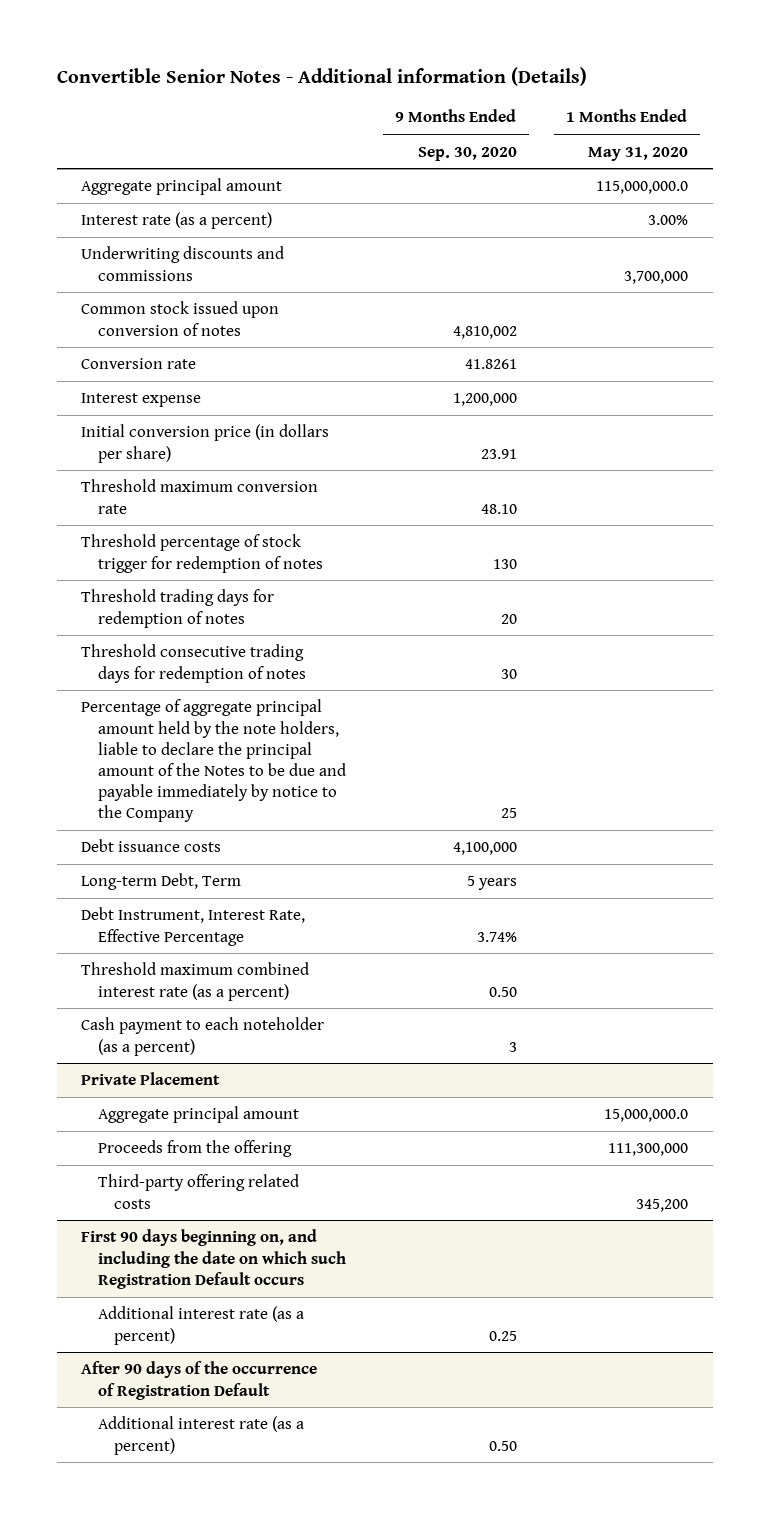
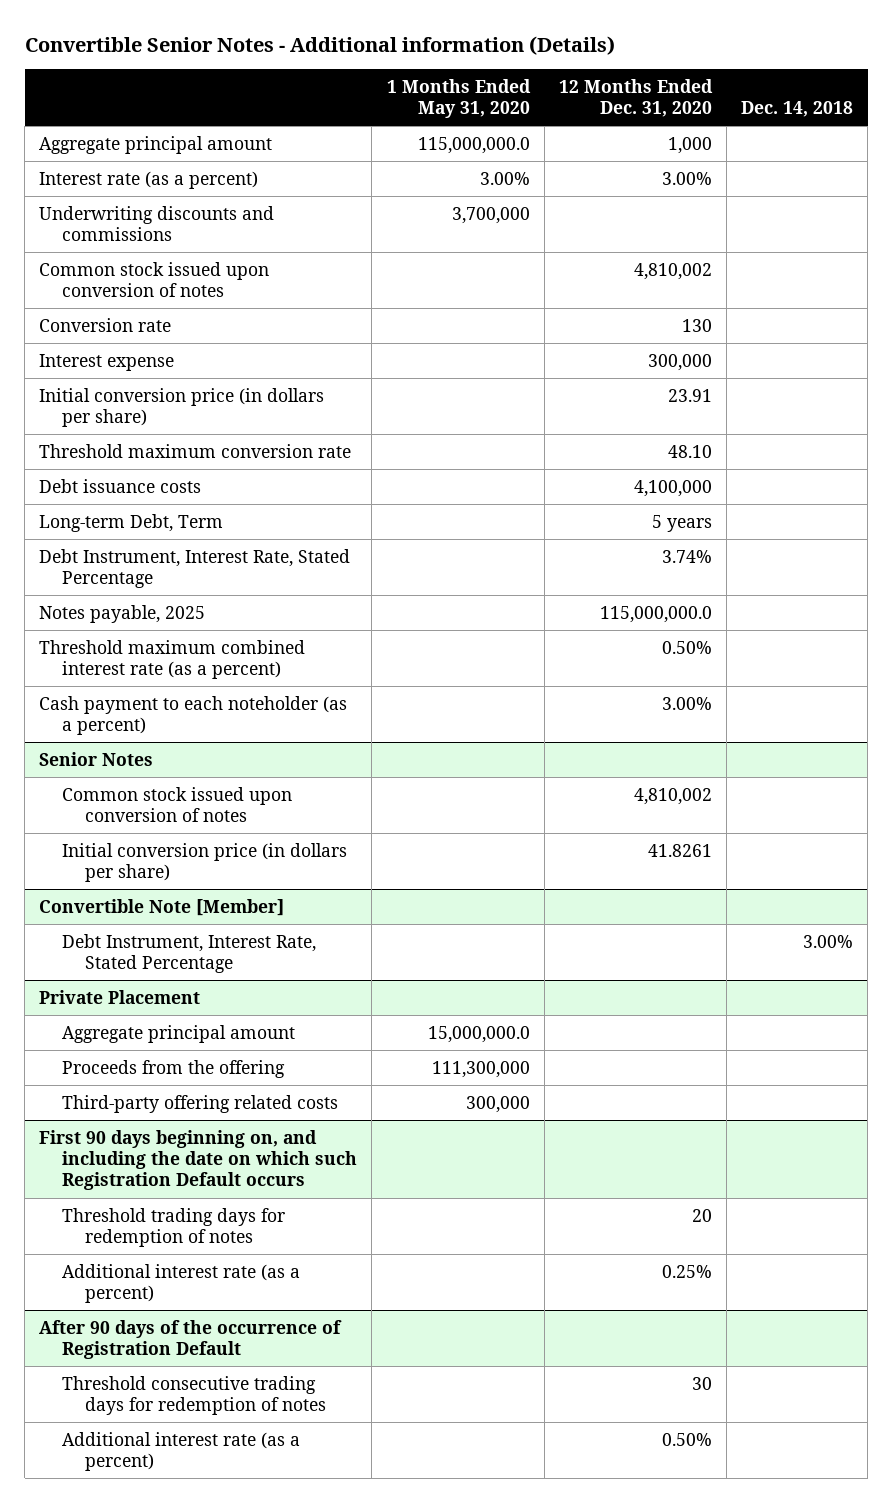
- | 9 Months Ended Sep. 30, 2020 | 1 Months Ended May 31, 2020
+ | 1 Months Ended May 31, 2020 | 12 Months Ended Dec. 31, 2020 | Dec. 14, 2018
- Threshold percentage of stock trigger for redemption of notes | 130 |
- Threshold trading days for redemption of notes | 20 |
- Threshold consecutive trading days for redemption of notes | 30 |
- Percentage of aggregate principal amount held by the note holders, liable to declare the principal amount of the Notes to be due and payable immediately by notice to the Company | 25 |
- Debt Instrument, Interest Rate, Effective Percentage | 3.74% |
+ Debt Instrument, Interest Rate, Stated Percentage | | 3.74% |
+ Notes payable, 2025 | | 115,000,000.0 |
+ Senior Notes
+ Common stock issued upon conversion of notes | | 4,810,002 |
+ Initial conversion price (in dollars per share) | | 41.8261 |
+ Convertible Note [Member]
+ Debt Instrument, Interest Rate, Stated Percentage | | | 3.00%
@ Private Placement
- Third-party offering related costs | | 345,200
+ Third-party offering related costs | 300,000 | |
@ First 90 days beginning on, and including the date on which such Registration Default occurs
+ Threshold trading days for redemption of notes | | 20 |
@ After 90 days of the occurrence of Registration Default
+ Threshold consecutive trading days for redemption of notes | | 30 |

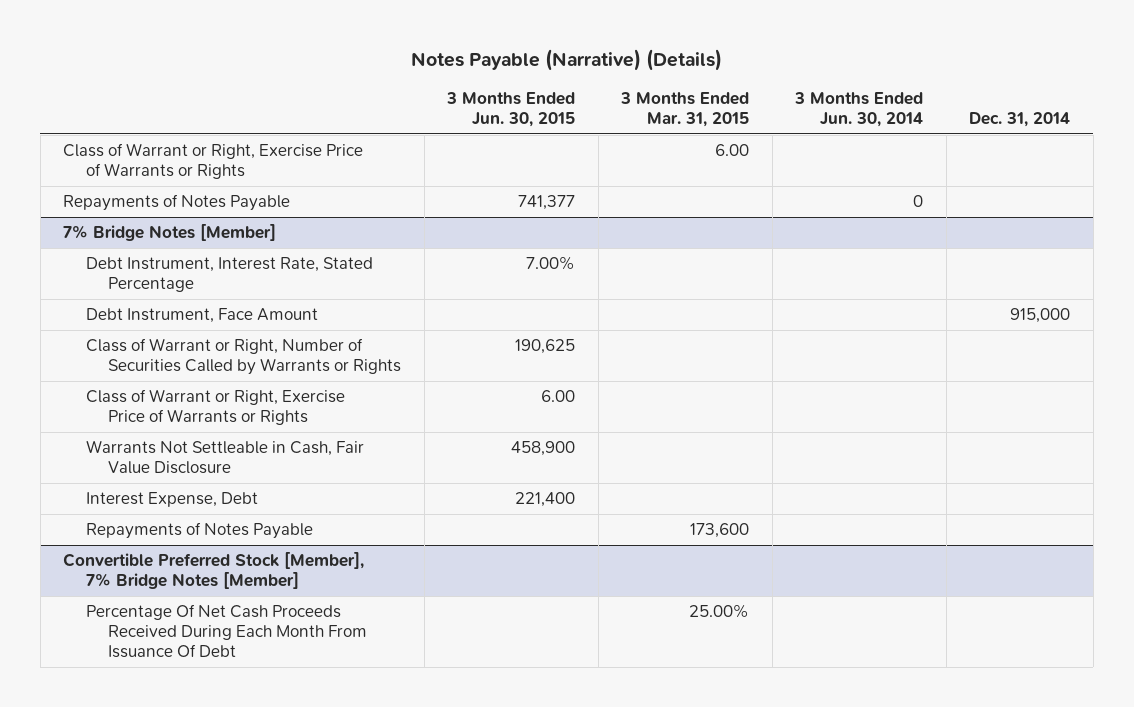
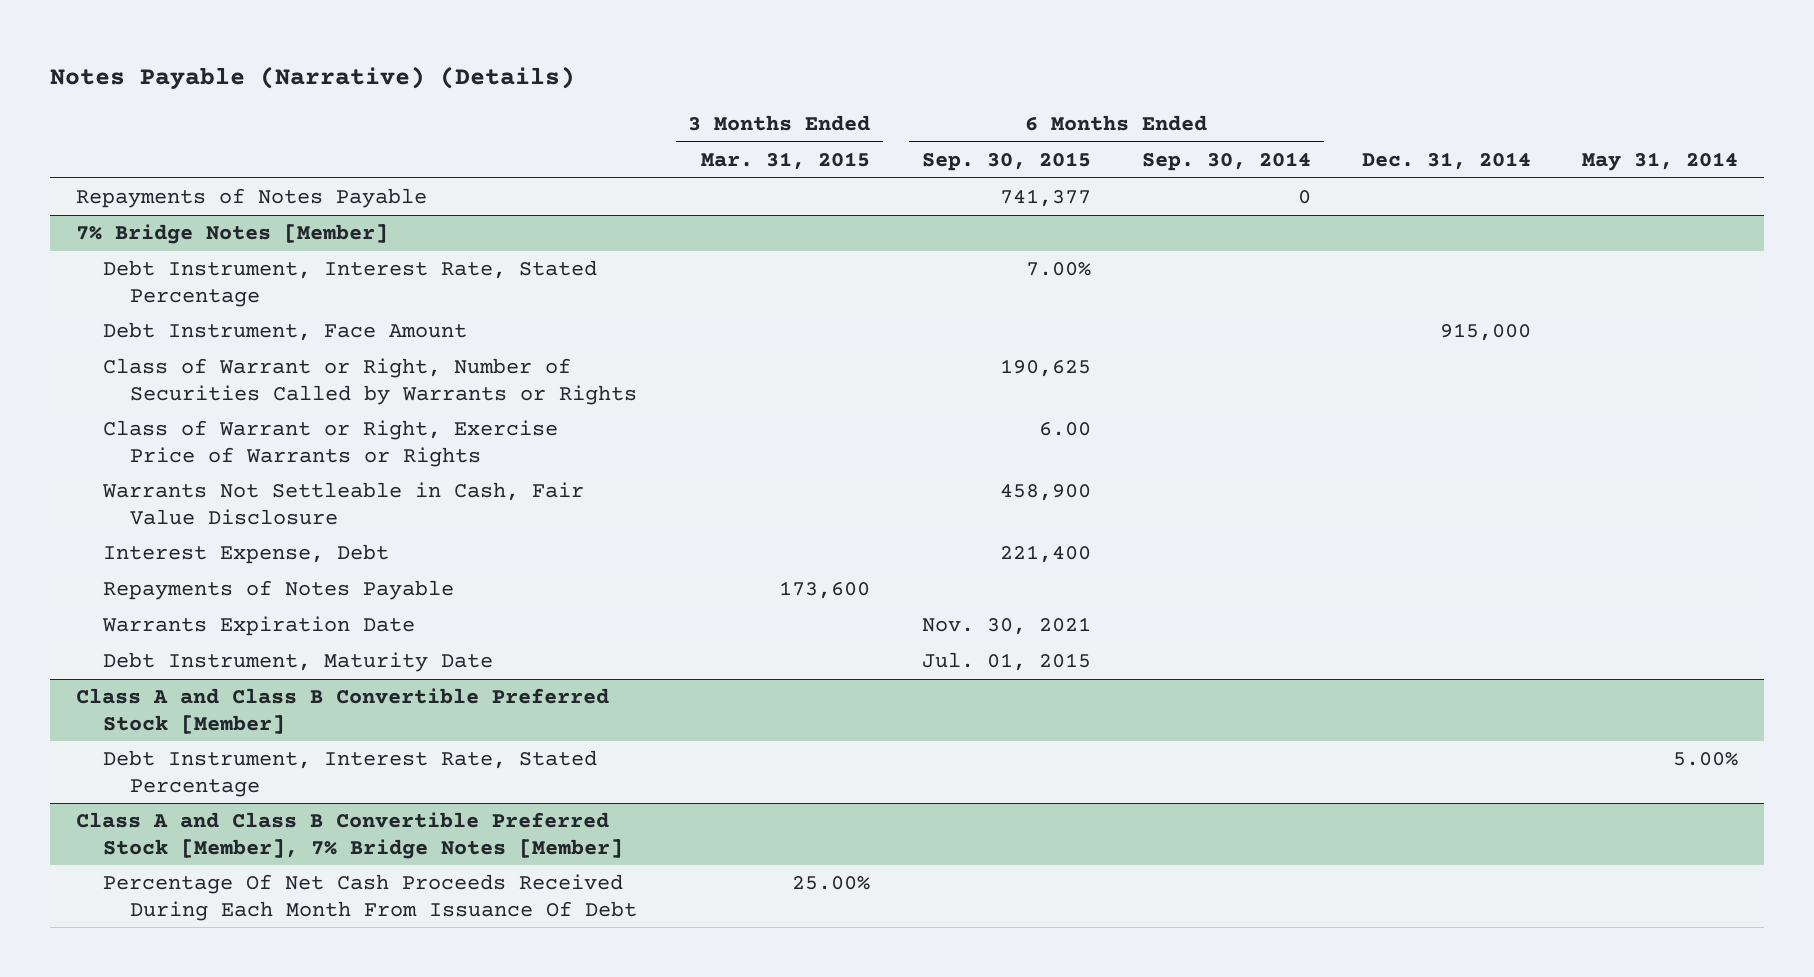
- | 3 Months Ended Jun. 30, 2015 | 3 Months Ended Mar. 31, 2015 | 3 Months Ended Jun. 30, 2014 | Dec. 31, 2014
+ | 3 Months Ended Mar. 31, 2015 | 6 Months Ended Sep. 30, 2015 | 6 Months Ended Sep. 30, 2014 | Dec. 31, 2014 | May 31, 2014
- Class of Warrant or Right, Exercise Price of Warrants or Rights | | 6.00 | |
- Convertible Preferred Stock [Member], 7% Bridge Notes [Member]
@ 7% Bridge Notes [Member]
+ Warrants Expiration Date | | Nov. 30, 2021 | | |
+ Debt Instrument, Maturity Date | | Jul. 01, 2015 | | |
+ Class A and Class B Convertible Preferred Stock [Member]
+ Debt Instrument, Interest Rate, Stated Percentage | | | | | 5.00%
+ Class A and Class B Convertible Preferred Stock [Member], 7% Bridge Notes [Member]

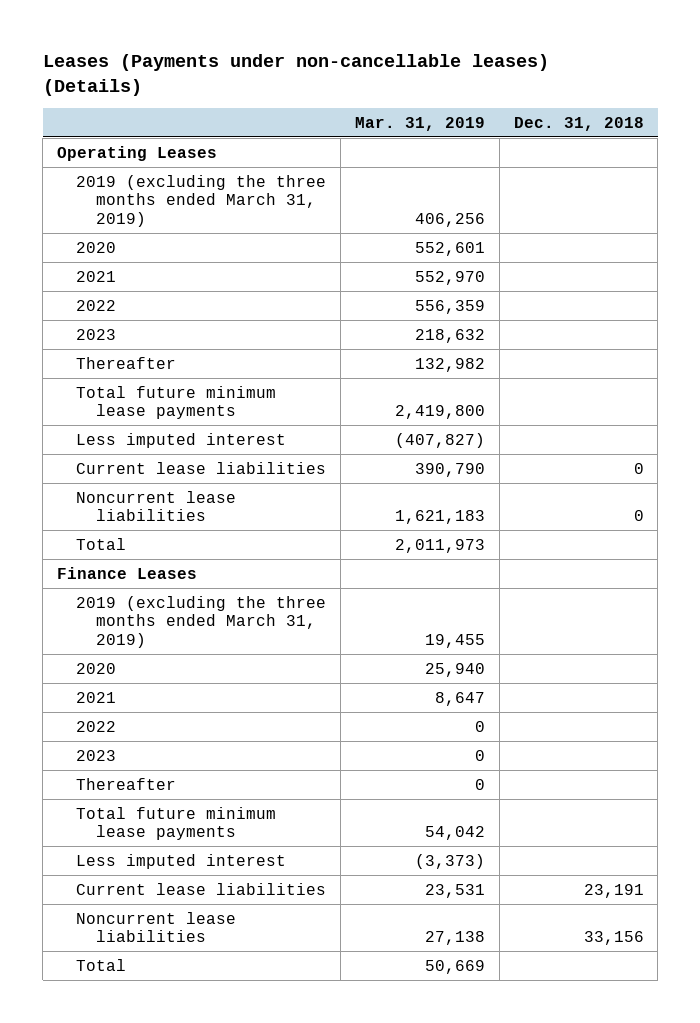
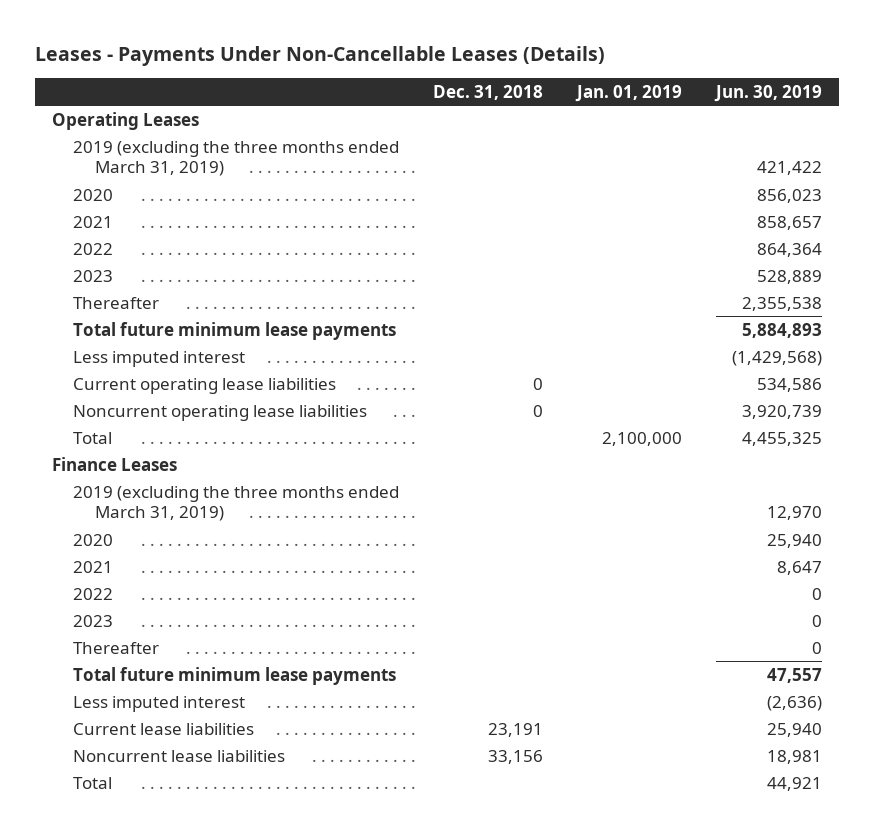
- Leases (Payments under non-cancellable leases) (Details)
+ Leases - Payments Under Non-Cancellable Leases (Details)
- | Mar. 31, 2019 | Dec. 31, 2018
+ | Dec. 31, 2018 | Jan. 01, 2019 | Jun. 30, 2019
- Current lease liabilities | 390,790 | 0
- Noncurrent lease liabilities | 1,621,183 | 0
+ Current operating lease liabilities | 0 | | 534,586
+ Noncurrent operating lease liabilities | 0 | | 3,920,739

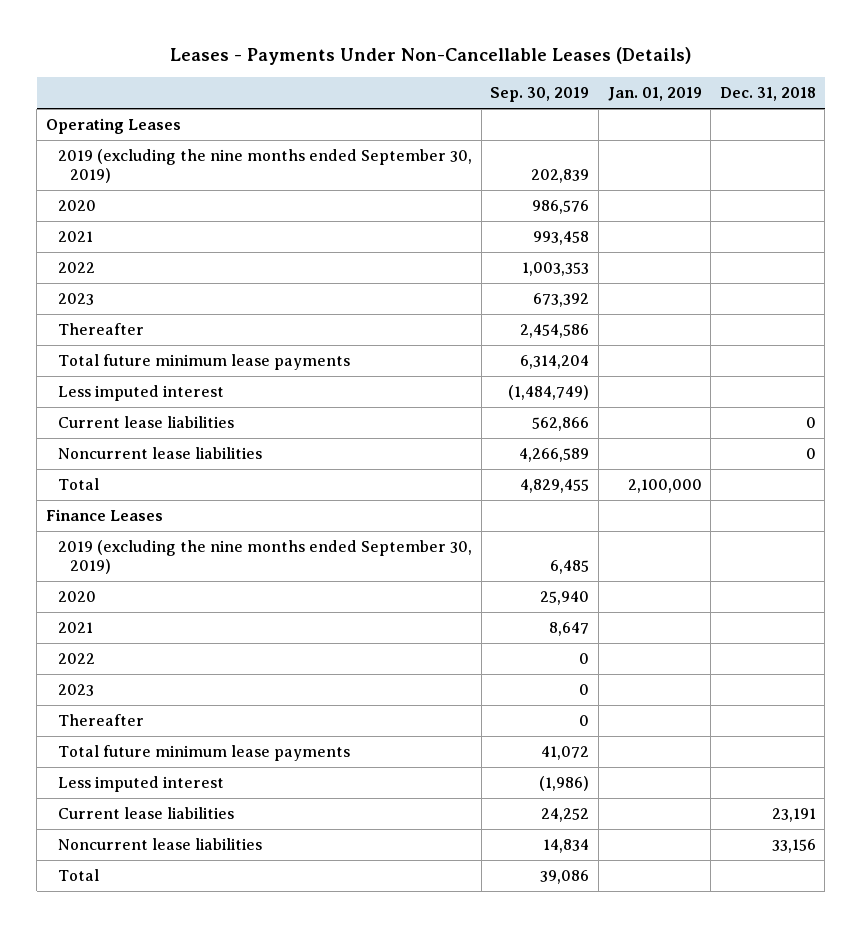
- | Dec. 31, 2018 | Jan. 01, 2019 | Jun. 30, 2019
+ | Sep. 30, 2019 | Jan. 01, 2019 | Dec. 31, 2018
- 2019 (excluding the three months ended March 31, 2019) | | | 421,422
+ 2019 (excluding the nine months ended September 30, 2019) | 202,839 | |
- Current operating lease liabilities | 0 | | 534,586
- Noncurrent operating lease liabilities | 0 | | 3,920,739
+ Current lease liabilities | 562,866 | | 0
+ Noncurrent lease liabilities | 4,266,589 | | 0
- 2019 (excluding the three months ended March 31, 2019) | | | 12,970
+ 2019 (excluding the nine months ended September 30, 2019) | 6,485 | |

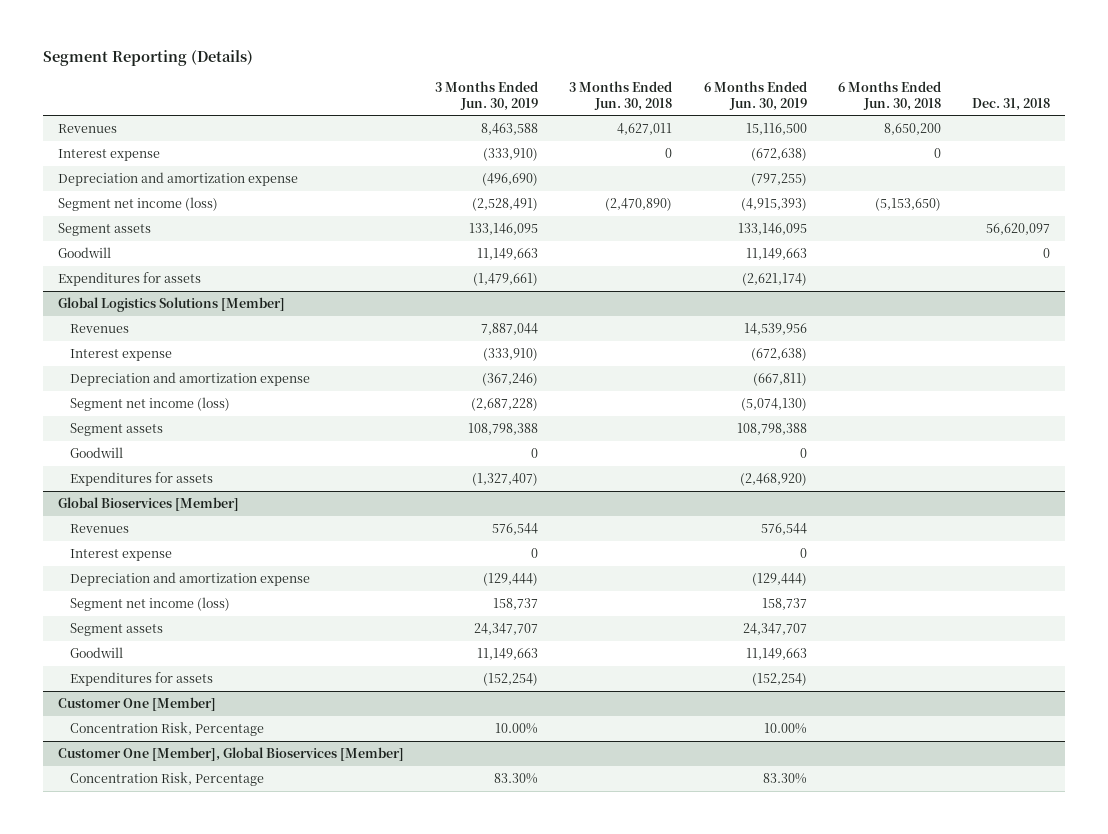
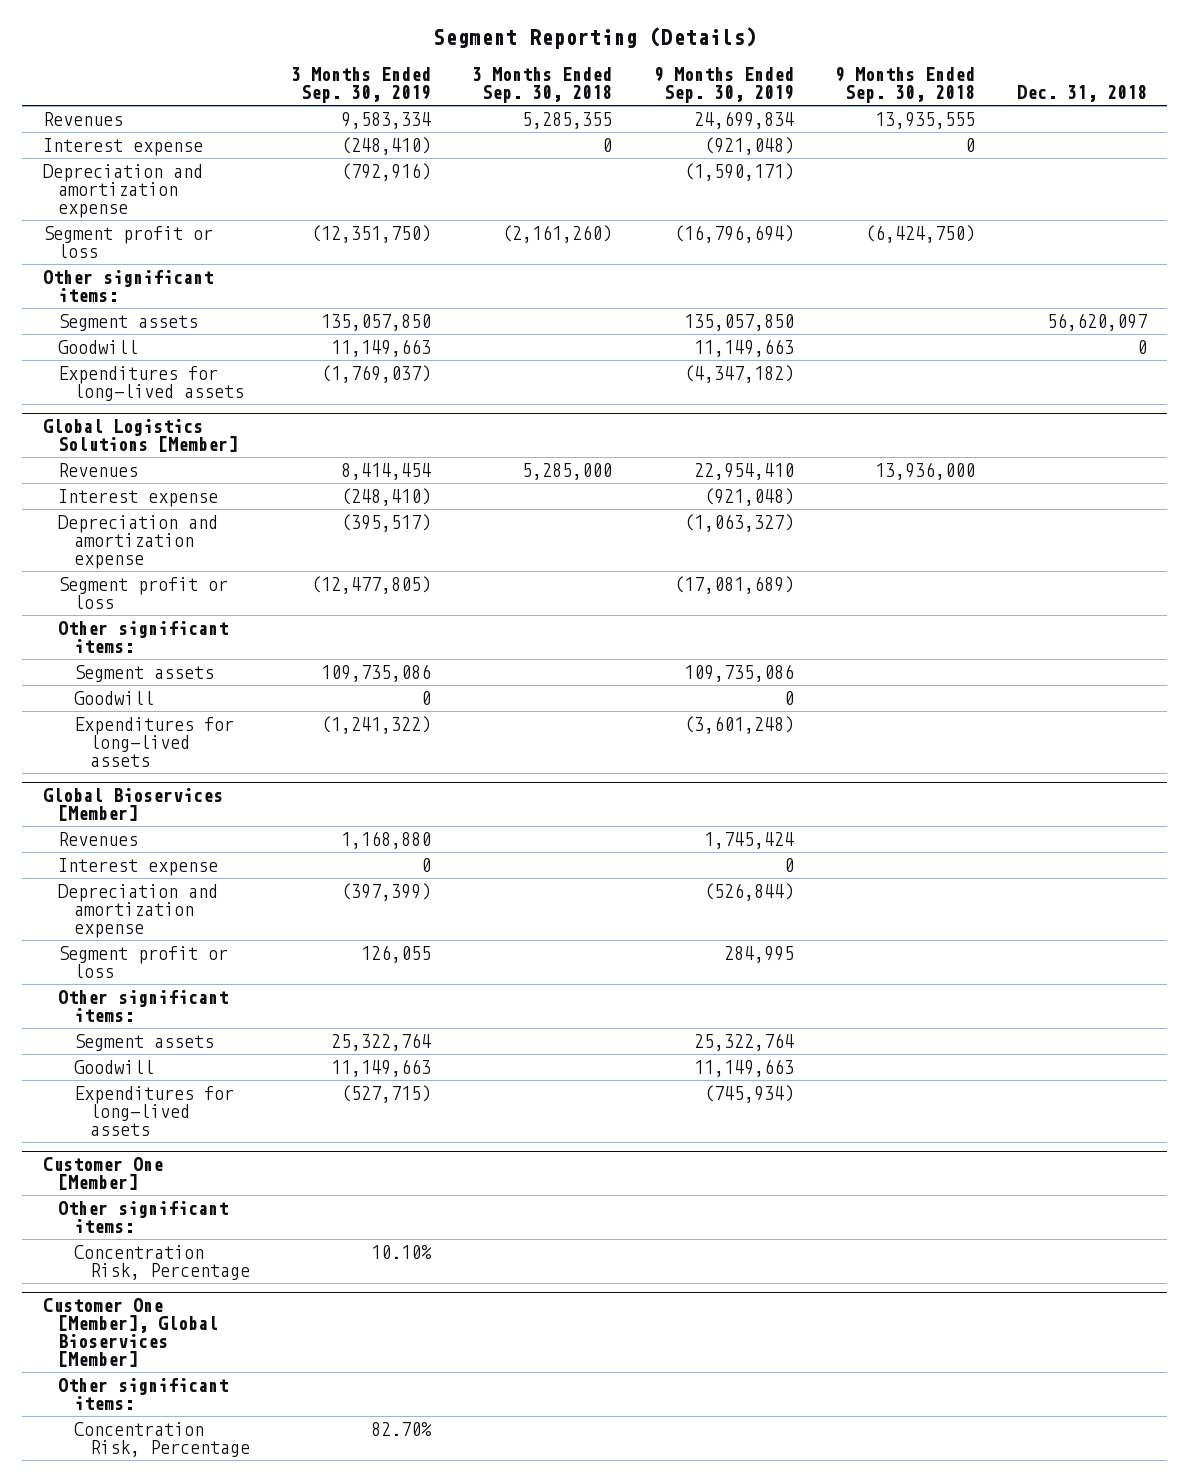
- | 3 Months Ended Jun. 30, 2019 | 3 Months Ended Jun. 30, 2018 | 6 Months Ended Jun. 30, 2019 | 6 Months Ended Jun. 30, 2018 | Dec. 31, 2018
+ | 3 Months Ended Sep. 30, 2019 | 3 Months Ended Sep. 30, 2018 | 9 Months Ended Sep. 30, 2019 | 9 Months Ended Sep. 30, 2018 | Dec. 31, 2018
- Segment net income (loss) | (2,528,491) | (2,470,890) | (4,915,393) | (5,153,650) |
+ Segment profit or loss | (12,351,750) | (2,161,260) | (16,796,694) | (6,424,750) |
+ Other significant items:
- Expenditures for assets | (1,479,661) | | (2,621,174) | |
+ Expenditures for long-lived assets | (1,769,037) | | (4,347,182) | |
@ Global Logistics Solutions [Member]
- Segment net income (loss) | (2,687,228) | | (5,074,130) | |
+ Segment profit or loss | (12,477,805) | | (17,081,689) | |
+ Other significant items:
- Expenditures for assets | (1,327,407) | | (2,468,920) | |
+ Expenditures for long-lived assets | (1,241,322) | | (3,601,248) | |
@ Global Bioservices [Member]
- Segment net income (loss) | 158,737 | | 158,737 | |
+ Segment profit or loss | 126,055 | | 284,995 | |
+ Other significant items:
- Expenditures for assets | (152,254) | | (152,254) | |
+ Expenditures for long-lived assets | (527,715) | | (745,934) | |
@ Customer One [Member]
+ Other significant items:
@ Customer One [Member], Global Bioservices [Member]
+ Other significant items:

